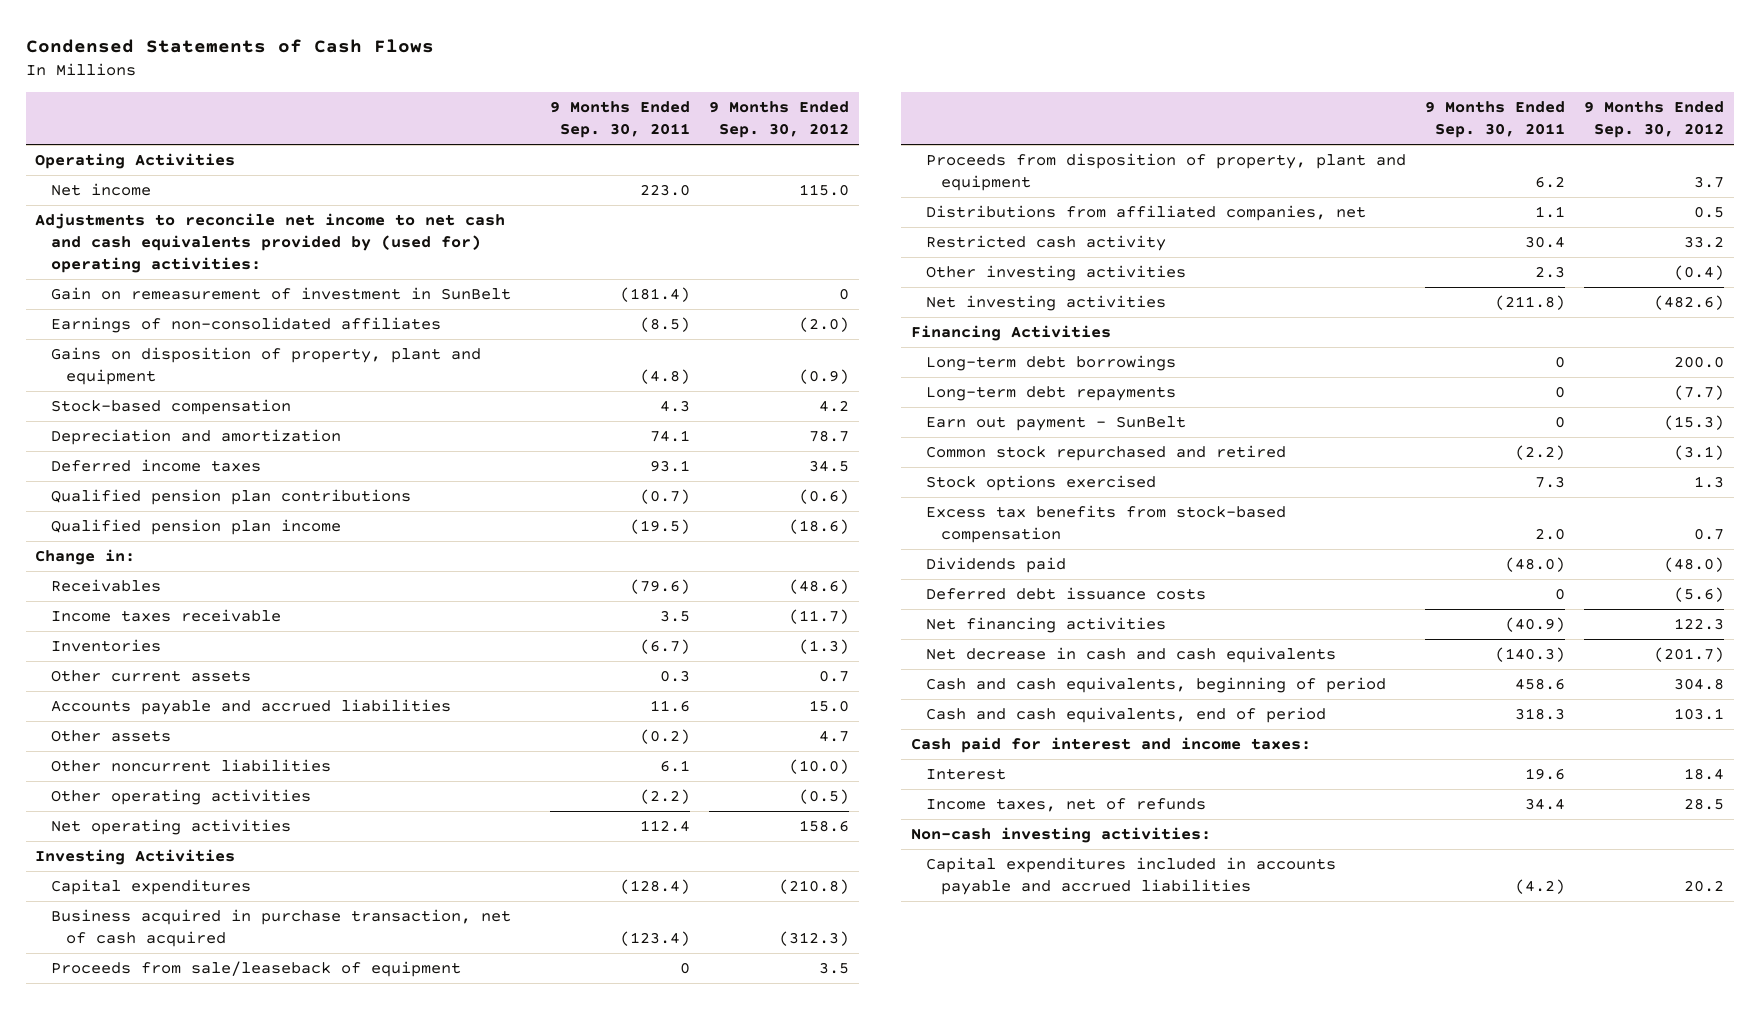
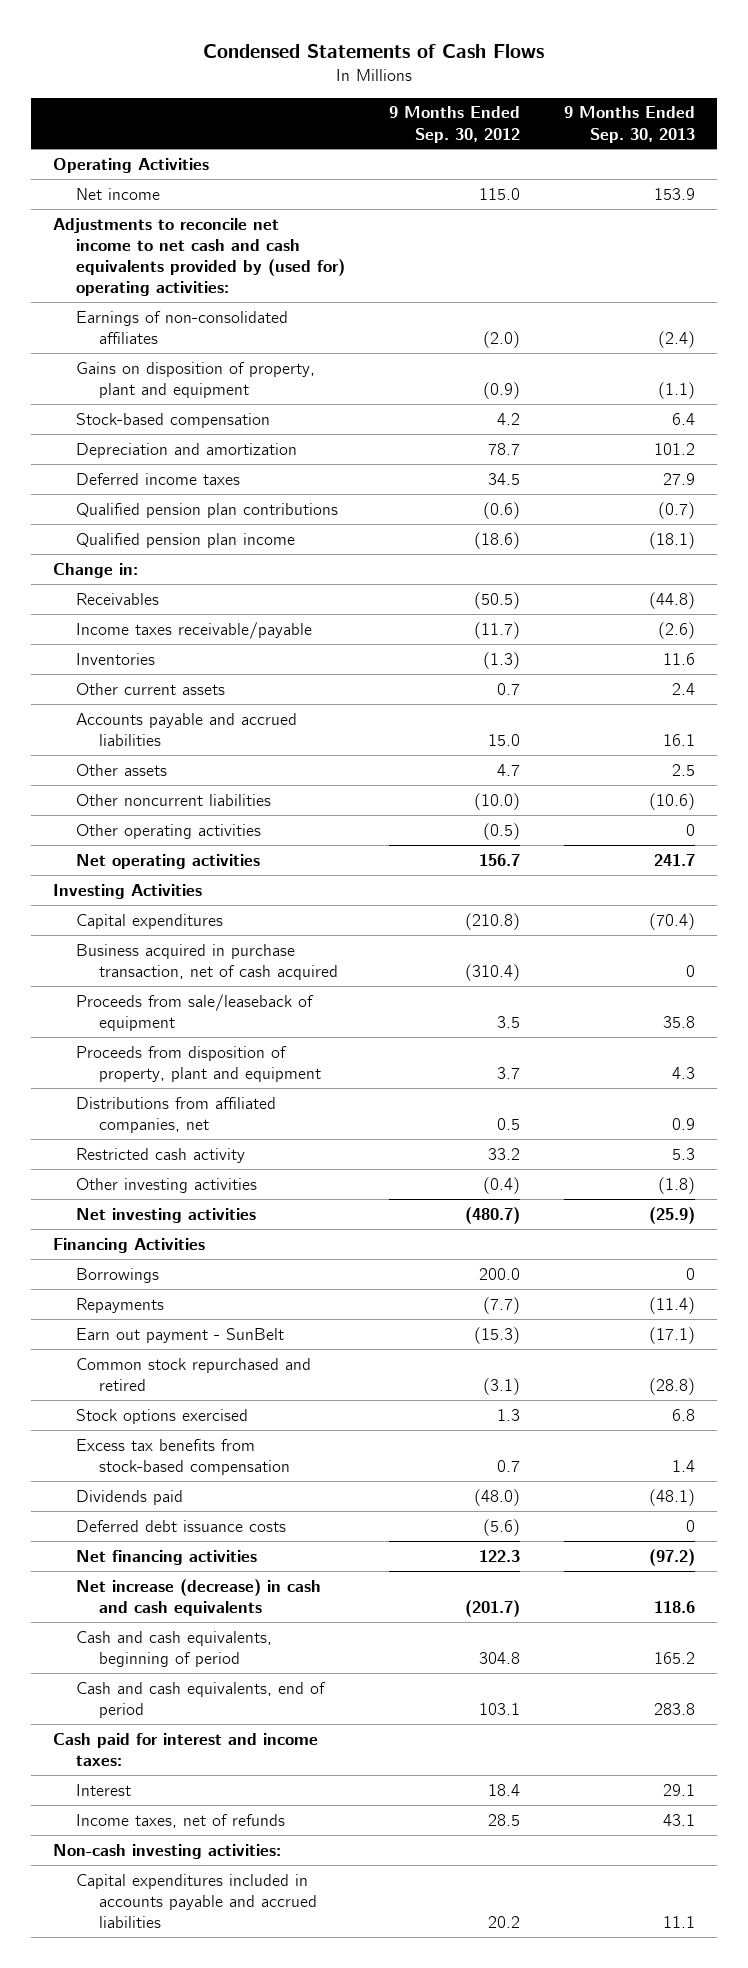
- | 9 Months Ended Sep. 30, 2011 | 9 Months Ended Sep. 30, 2012
+ | 9 Months Ended Sep. 30, 2012 | 9 Months Ended Sep. 30, 2013
- Gain on remeasurement of investment in SunBelt | (181.4) | 0
- Receivables | (79.6) | (48.6)
- Income taxes receivable | 3.5 | (11.7)
+ Receivables | (50.5) | (44.8)
+ Income taxes receivable/payable | (11.7) | (2.6)
- Net operating activities | 112.4 | 158.6
+ Net operating activities | 156.7 | 241.7
- Business acquired in purchase transaction, net of cash acquired | (123.4) | (312.3)
+ Business acquired in purchase transaction, net of cash acquired | (310.4) | 0
- Net investing activities | (211.8) | (482.6)
+ Net investing activities | (480.7) | (25.9)
- Long-term debt borrowings | 0 | 200.0
- Long-term debt repayments | 0 | (7.7)
+ Borrowings | 200.0 | 0
+ Repayments | (7.7) | (11.4)
- Net decrease in cash and cash equivalents | (140.3) | (201.7)
+ Net increase (decrease) in cash and cash equivalents | (201.7) | 118.6

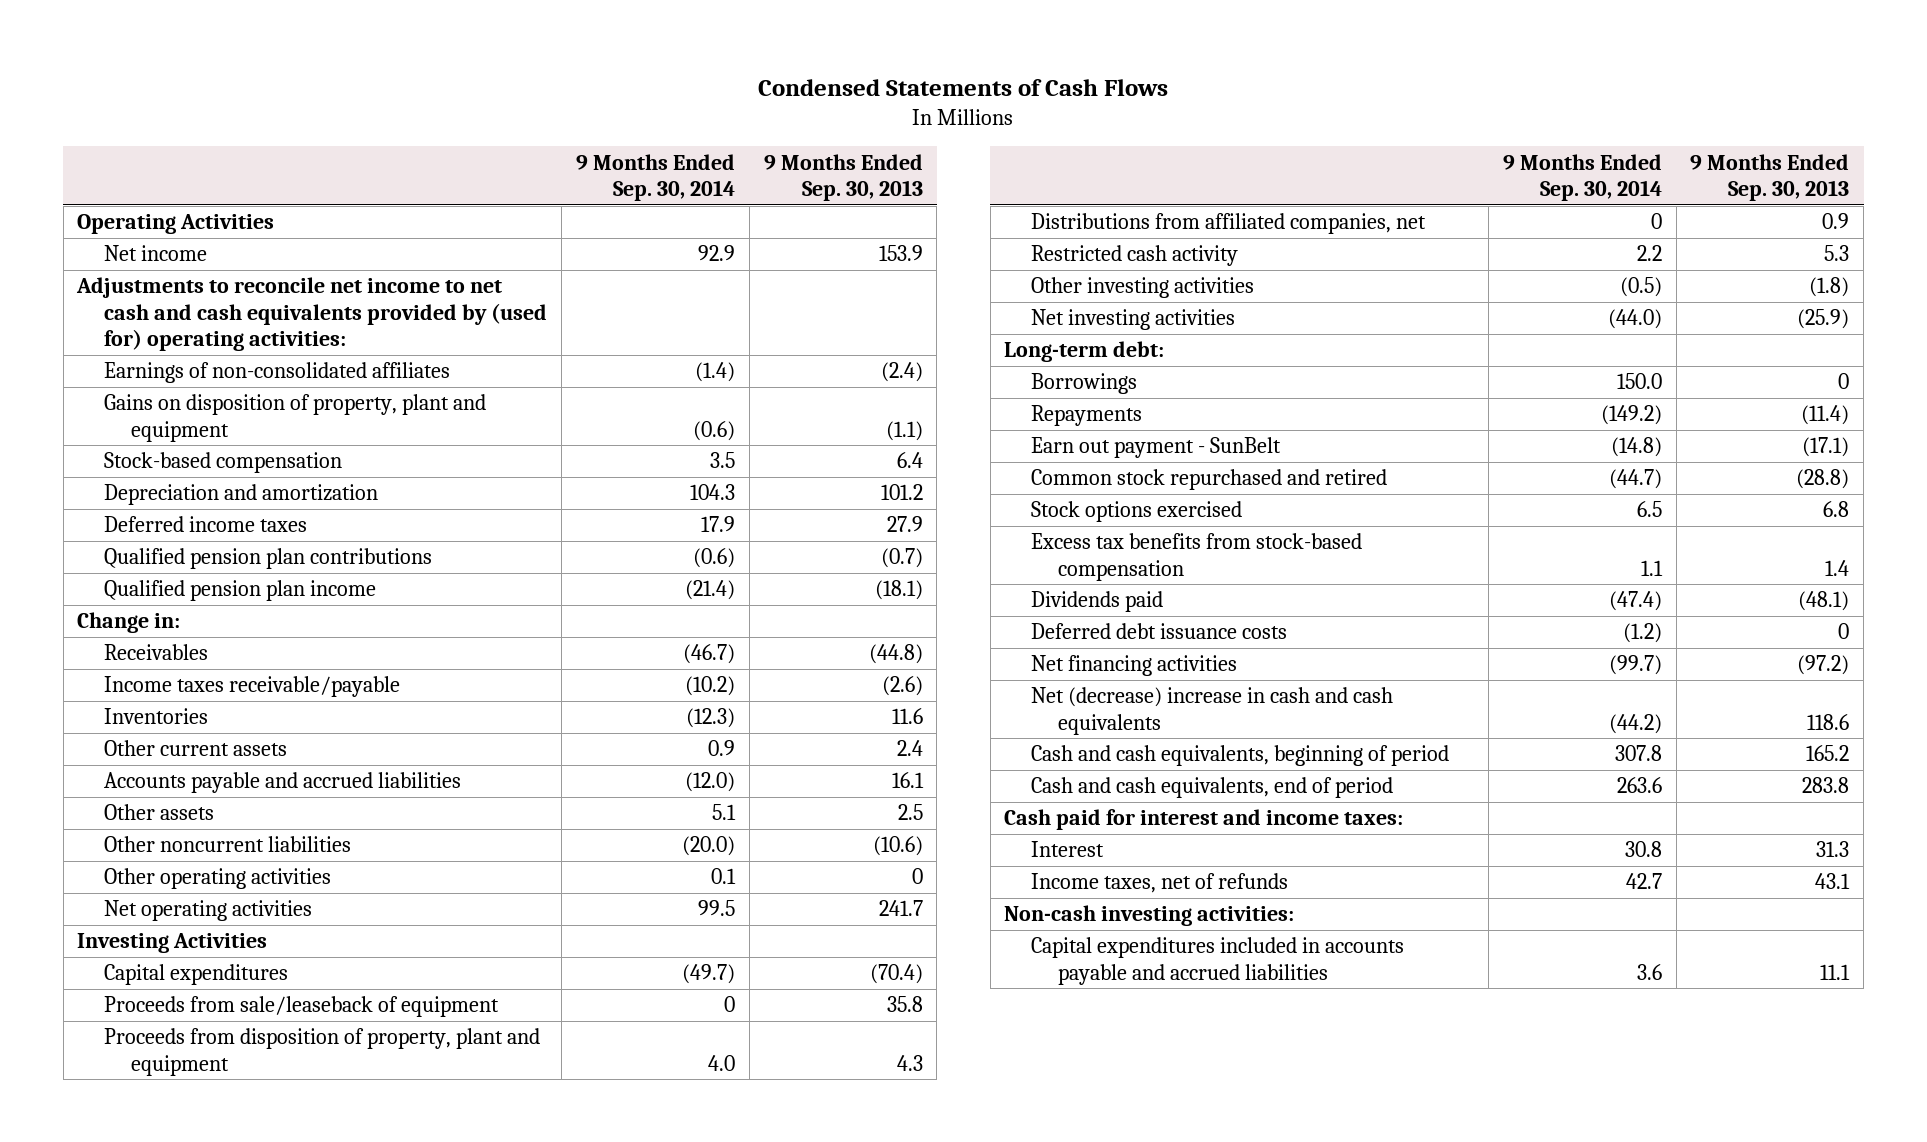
- | 9 Months Ended Sep. 30, 2012 | 9 Months Ended Sep. 30, 2013
+ | 9 Months Ended Sep. 30, 2014 | 9 Months Ended Sep. 30, 2013
- Business acquired in purchase transaction, net of cash acquired | (310.4) | 0
- Financing Activities
+ Long-term debt:
- Net increase (decrease) in cash and cash equivalents | (201.7) | 118.6
+ Net (decrease) increase in cash and cash equivalents | (44.2) | 118.6
- Interest | 18.4 | 29.1
+ Interest | 30.8 | 31.3

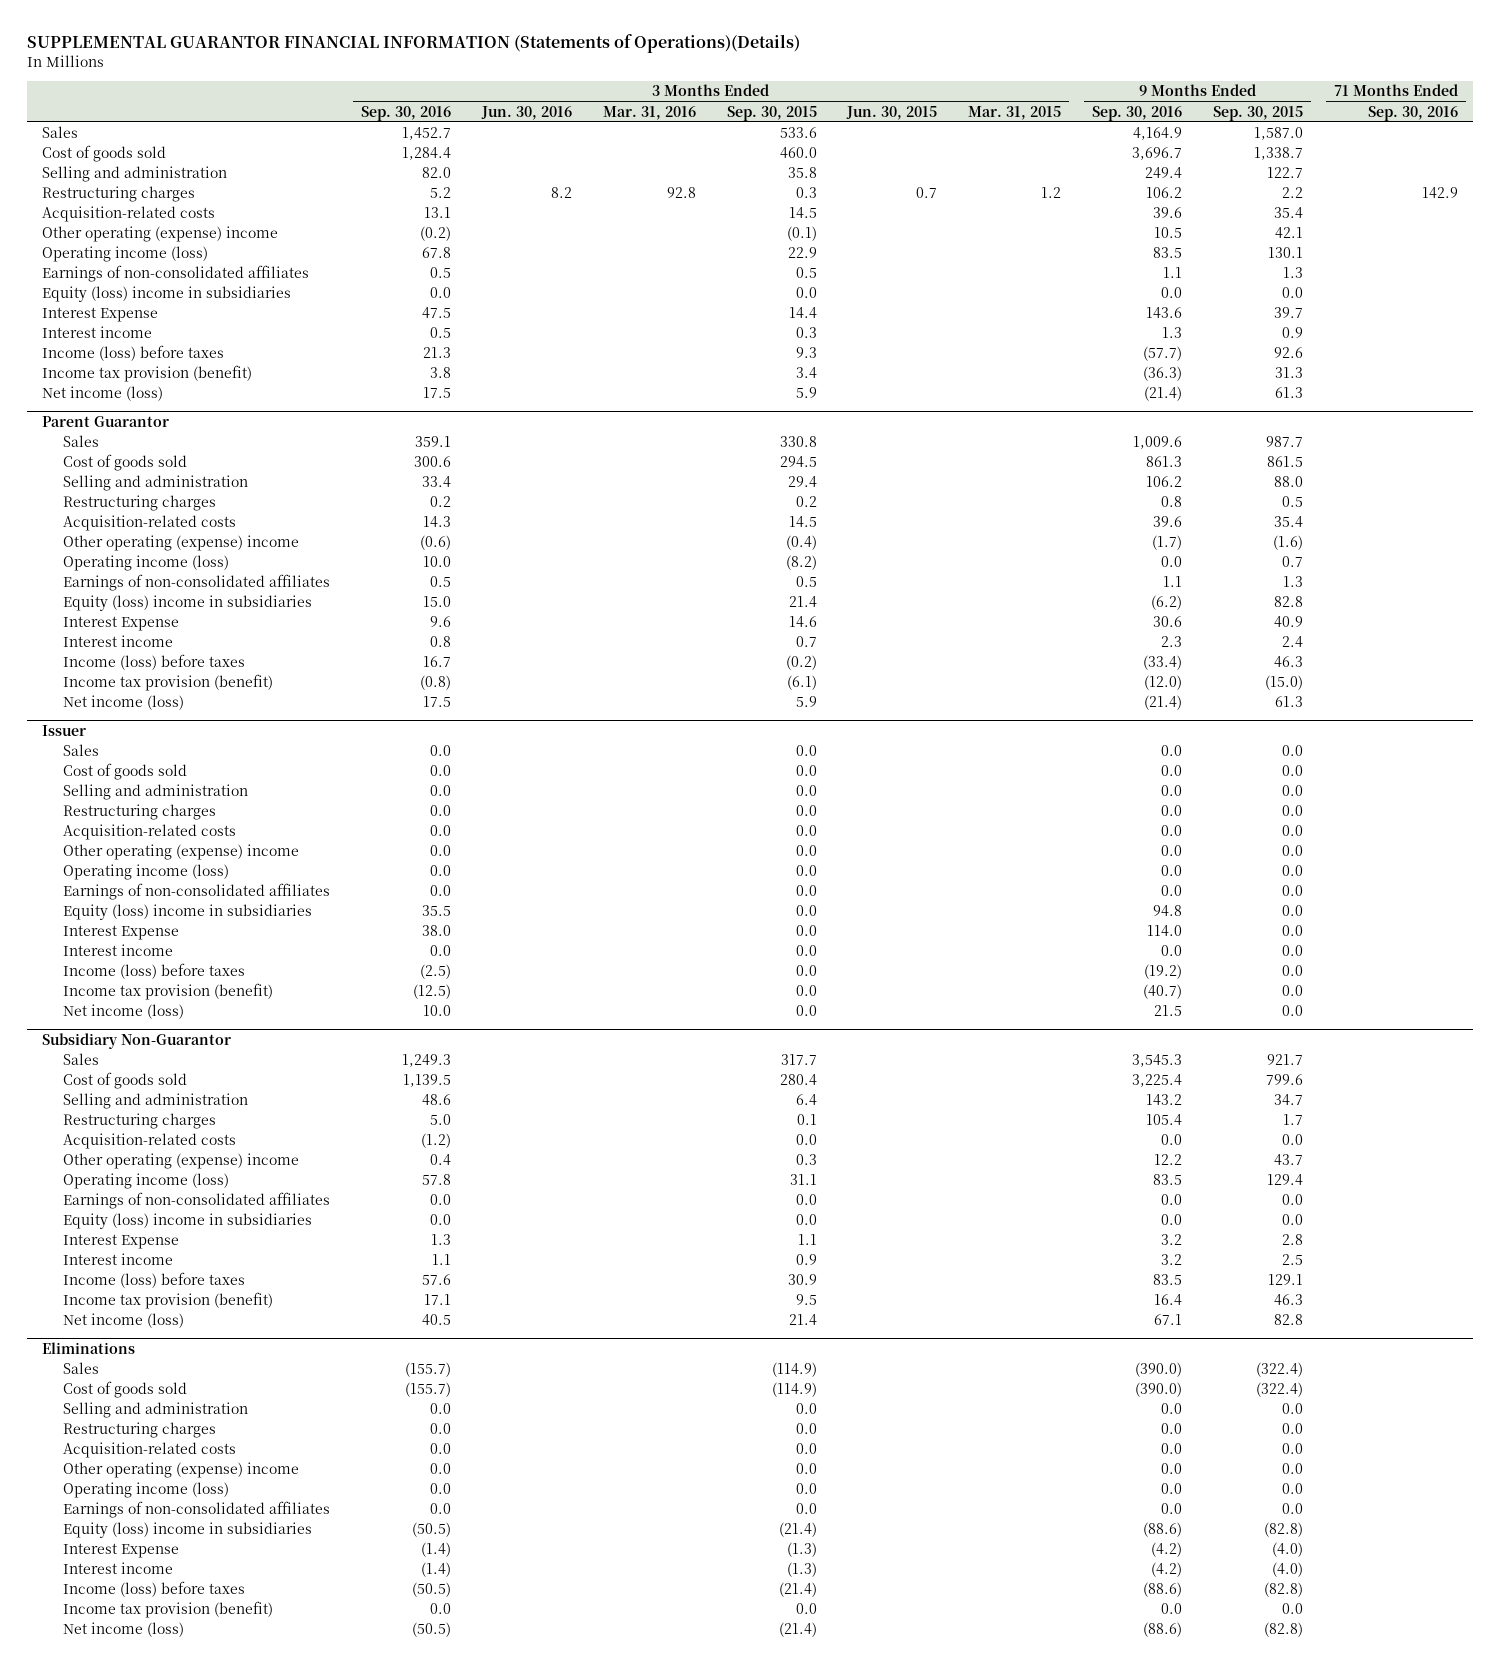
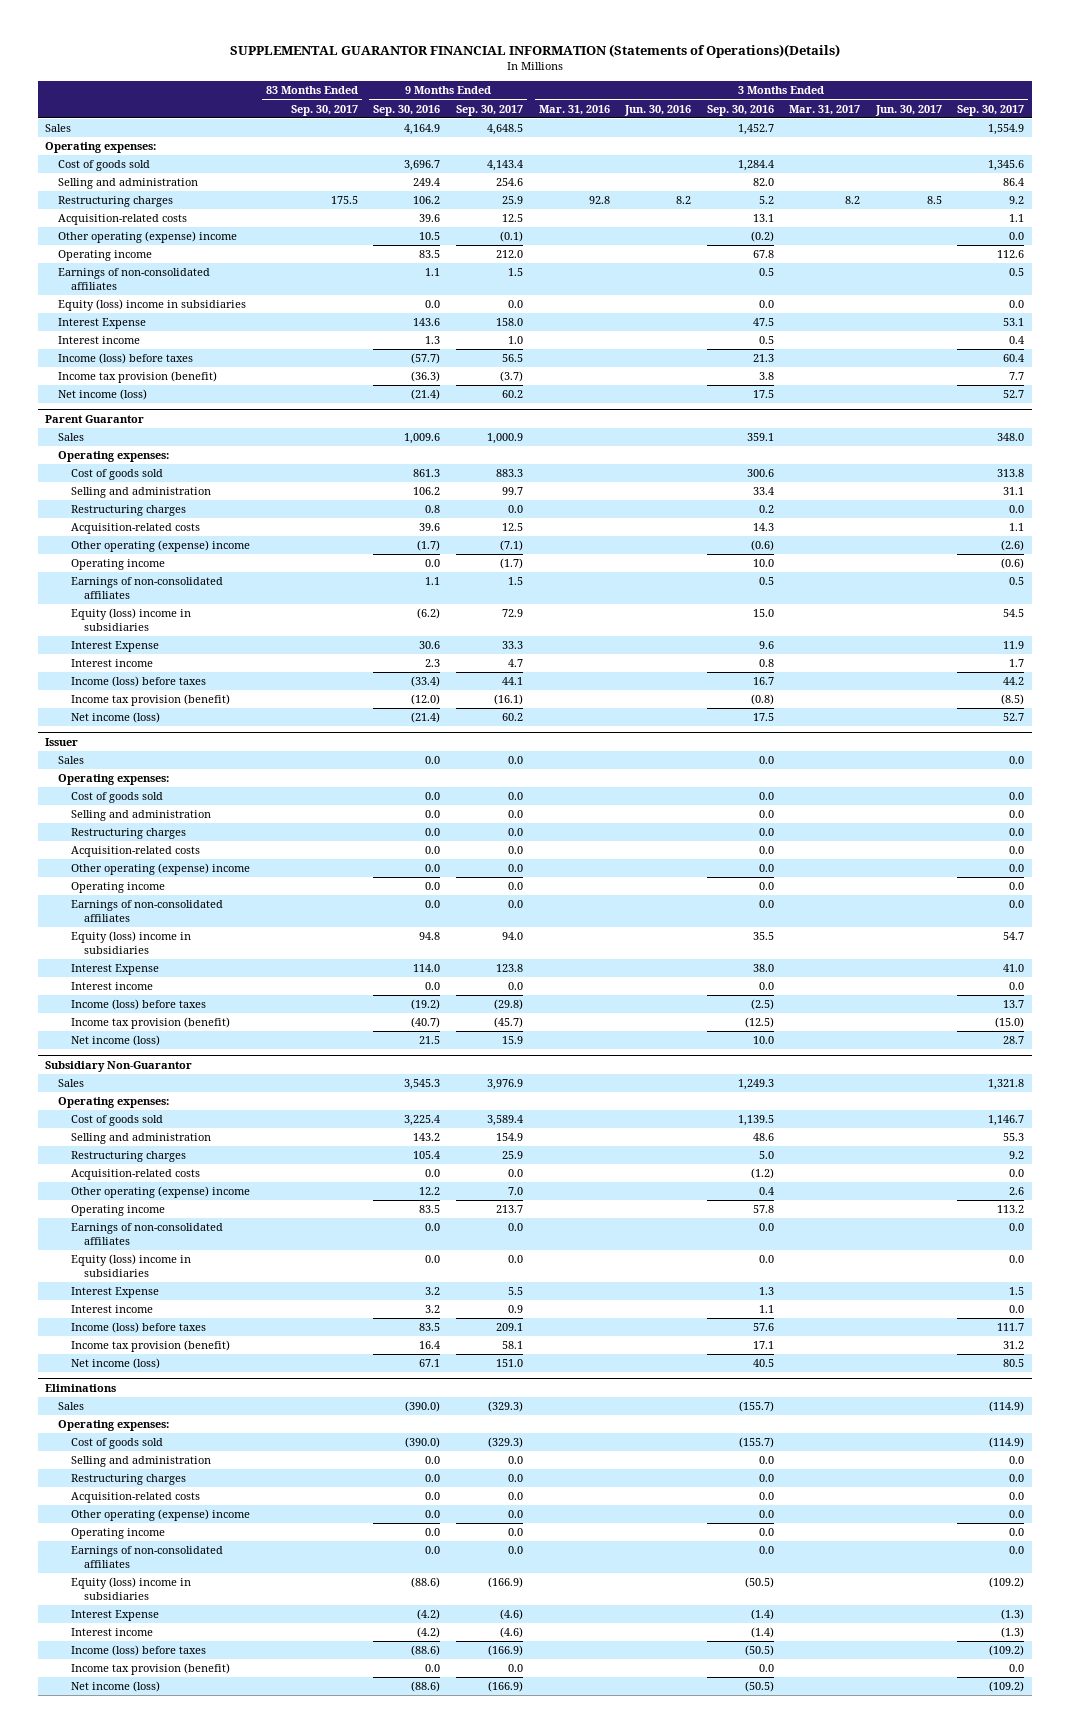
- | 3 Months Ended Sep. 30, 2016 | 3 Months Ended Jun. 30, 2016 | 3 Months Ended Mar. 31, 2016 | 3 Months Ended Sep. 30, 2015 | 3 Months Ended Jun. 30, 2015 | 3 Months Ended Mar. 31, 2015 | 9 Months Ended Sep. 30, 2016 | 9 Months Ended Sep. 30, 2015 | 71 Months Ended Sep. 30, 2016
+ | 83 Months Ended Sep. 30, 2017 | 9 Months Ended Sep. 30, 2016 | 9 Months Ended Sep. 30, 2017 | 3 Months Ended Mar. 31, 2016 | 3 Months Ended Jun. 30, 2016 | 3 Months Ended Sep. 30, 2016 | 3 Months Ended Mar. 31, 2017 | 3 Months Ended Jun. 30, 2017 | 3 Months Ended Sep. 30, 2017
+ Operating expenses:
- Operating income (loss) | 67.8 | | | 22.9 | | | 83.5 | 130.1 |
+ Operating income | | 83.5 | 212.0 | | | 67.8 | | | 112.6
@ Parent Guarantor
+ Operating expenses:
- Operating income (loss) | 10.0 | | | (8.2) | | | 0.0 | 0.7 |
+ Operating income | | 0.0 | (1.7) | | | 10.0 | | | (0.6)
@ Issuer
+ Operating expenses:
- Operating income (loss) | 0.0 | | | 0.0 | | | 0.0 | 0.0 |
+ Operating income | | 0.0 | 0.0 | | | 0.0 | | | 0.0
@ Subsidiary Non-Guarantor
+ Operating expenses:
- Operating income (loss) | 57.8 | | | 31.1 | | | 83.5 | 129.4 |
+ Operating income | | 83.5 | 213.7 | | | 57.8 | | | 113.2
@ Eliminations
+ Operating expenses:
- Operating income (loss) | 0.0 | | | 0.0 | | | 0.0 | 0.0 |
+ Operating income | | 0.0 | 0.0 | | | 0.0 | | | 0.0

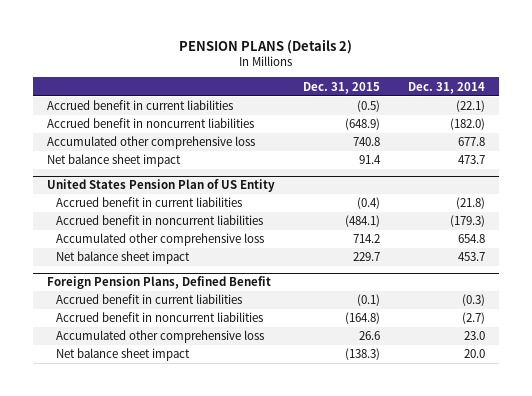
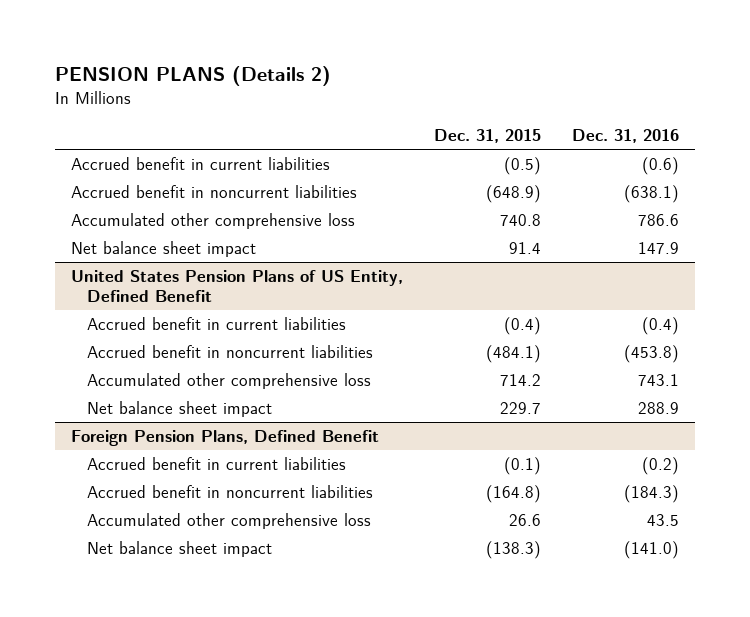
- | Dec. 31, 2015 | Dec. 31, 2014
+ | Dec. 31, 2015 | Dec. 31, 2016
- United States Pension Plan of US Entity
+ United States Pension Plans of US Entity, Defined Benefit

